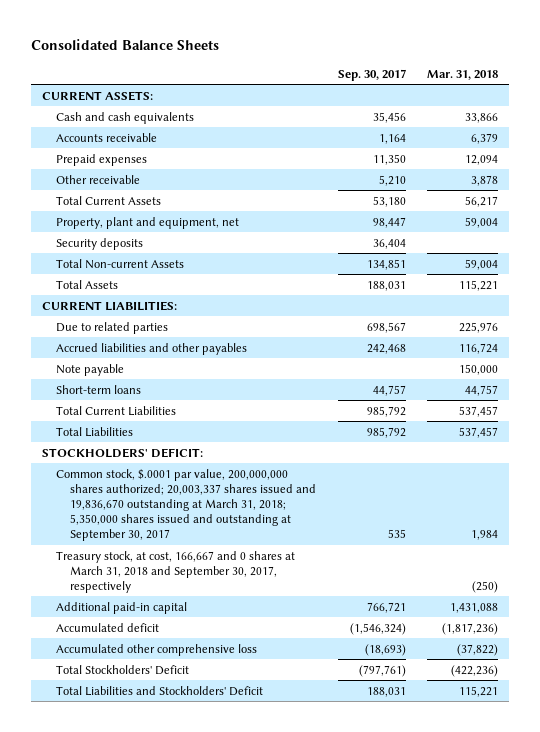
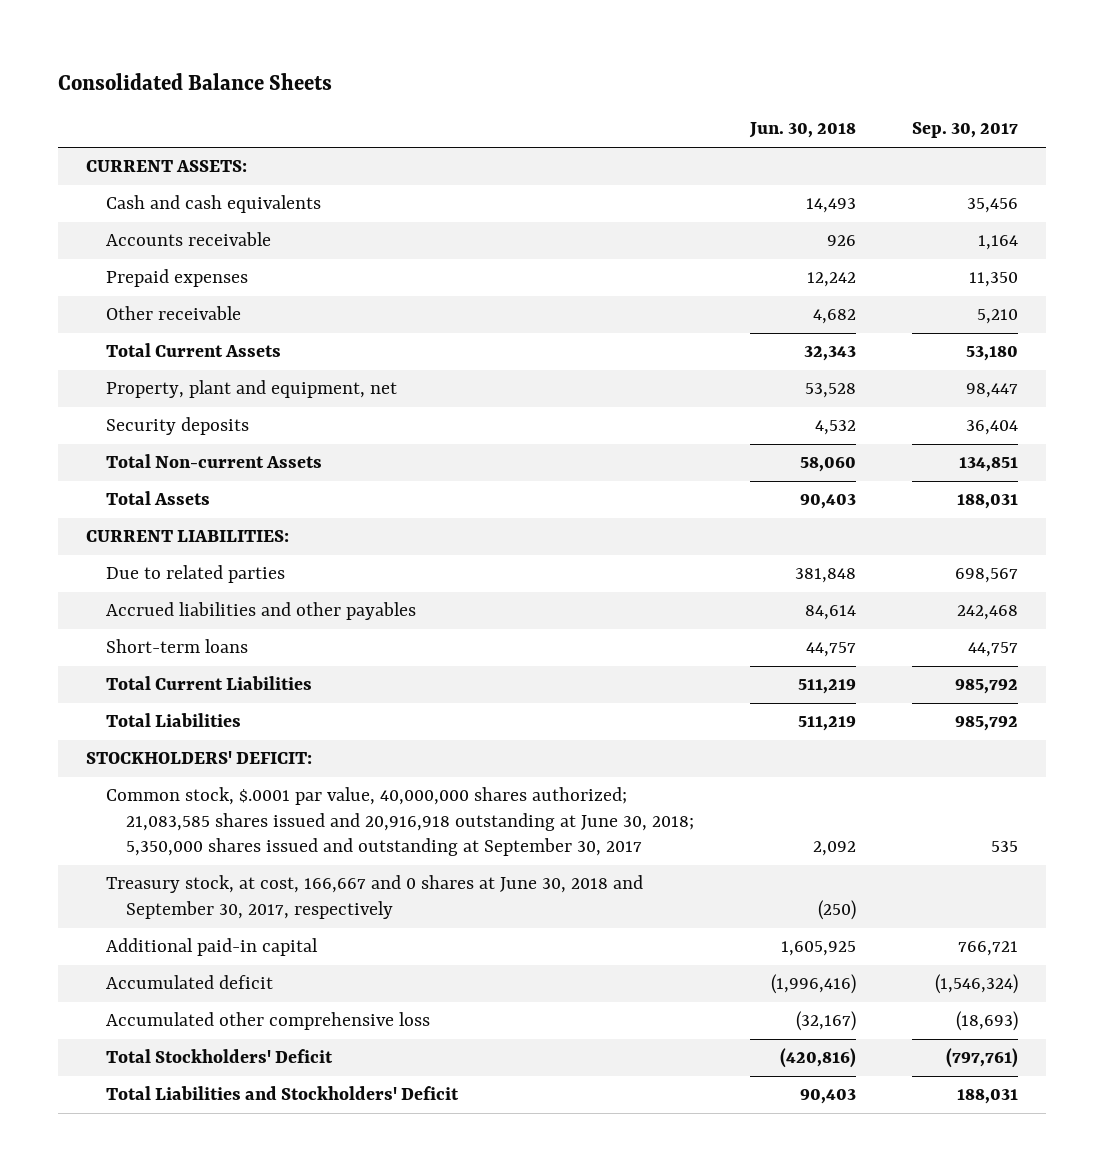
- | Sep. 30, 2017 | Mar. 31, 2018
+ | Jun. 30, 2018 | Sep. 30, 2017
- Note payable | | 150,000
- Common stock, $.0001 par value, 200,000,000 shares authorized; 20,003,337 shares issued and 19,836,670 outstanding at March 31, 2018; 5,350,000 shares issued and outstanding at September 30, 2017 | 535 | 1,984
- Treasury stock, at cost, 166,667 and 0 shares at March 31, 2018 and September 30, 2017, respectively | | (250)
+ Common stock, $.0001 par value, 40,000,000 shares authorized; 21,083,585 shares issued and 20,916,918 outstanding at June 30, 2018; 5,350,000 shares issued and outstanding at September 30, 2017 | 2,092 | 535
+ Treasury stock, at cost, 166,667 and 0 shares at June 30, 2018 and September 30, 2017, respectively | (250) |

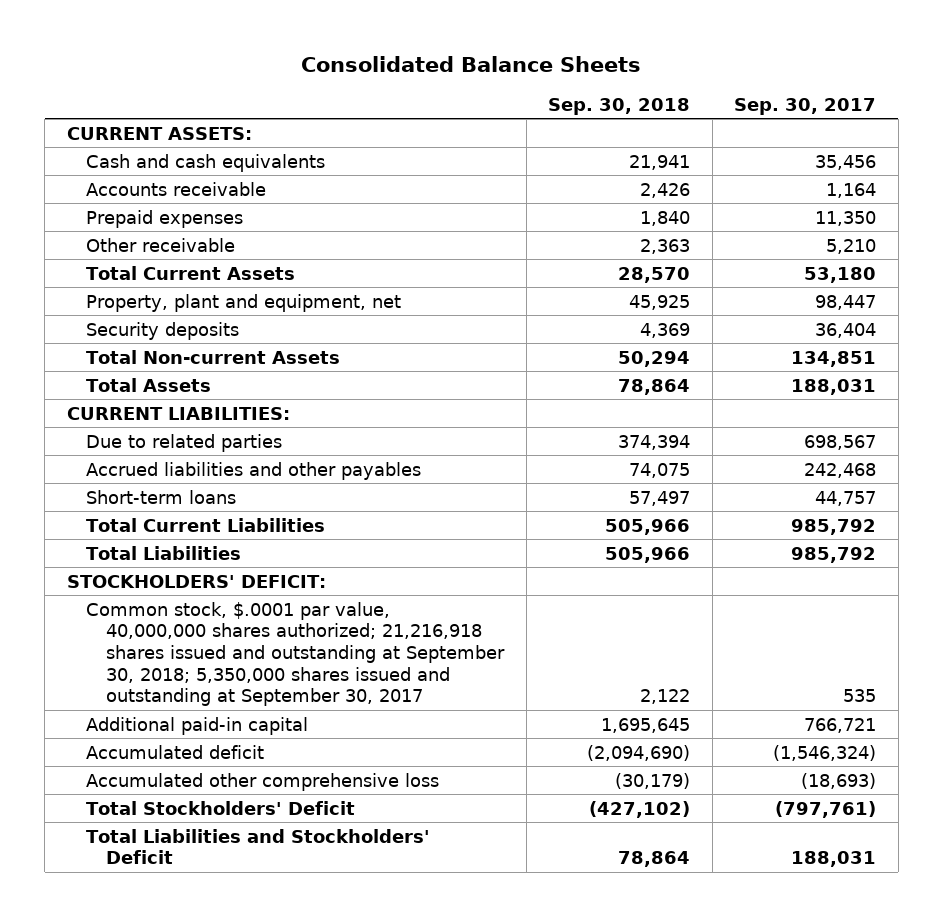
- | Jun. 30, 2018 | Sep. 30, 2017
+ | Sep. 30, 2018 | Sep. 30, 2017
- Common stock, $.0001 par value, 40,000,000 shares authorized; 21,083,585 shares issued and 20,916,918 outstanding at June 30, 2018; 5,350,000 shares issued and outstanding at September 30, 2017 | 2,092 | 535
- Treasury stock, at cost, 166,667 and 0 shares at June 30, 2018 and September 30, 2017, respectively | (250) |
+ Common stock, $.0001 par value, 40,000,000 shares authorized; 21,216,918 shares issued and outstanding at September 30, 2018; 5,350,000 shares issued and outstanding at September 30, 2017 | 2,122 | 535

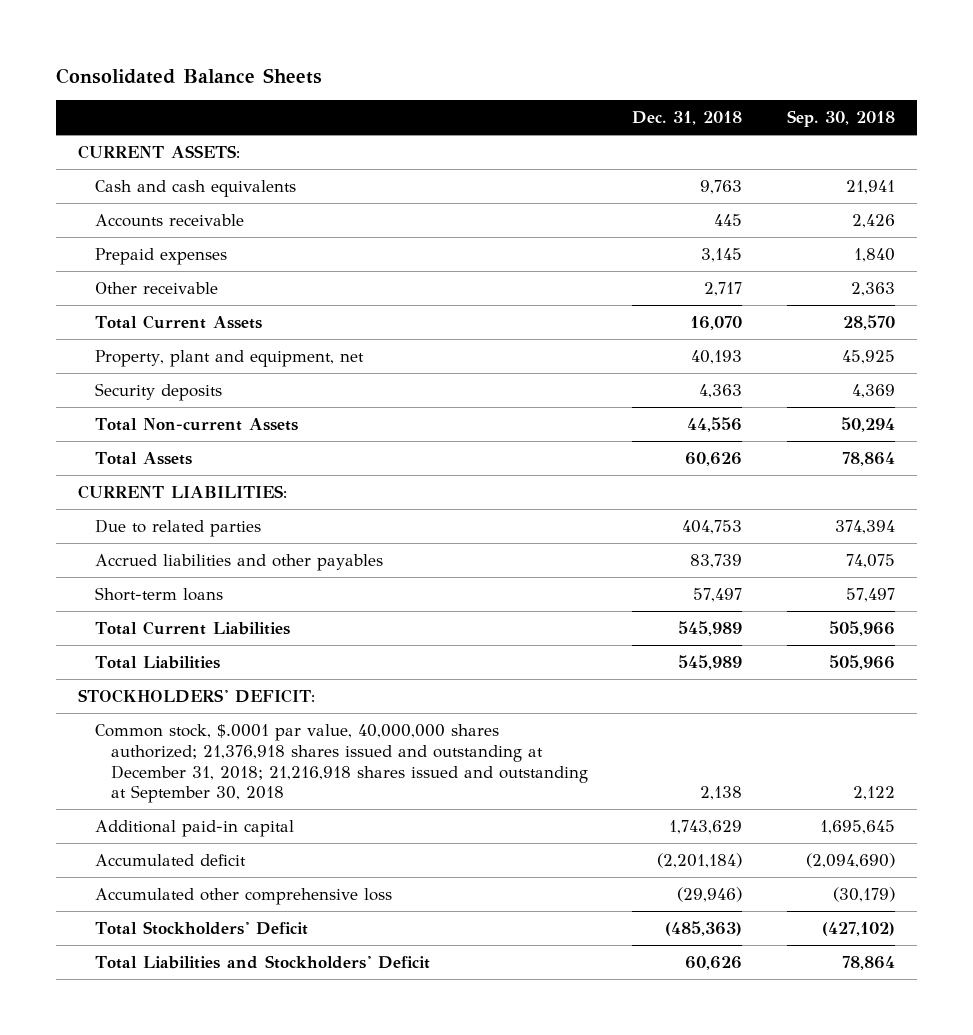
- | Sep. 30, 2018 | Sep. 30, 2017
+ | Dec. 31, 2018 | Sep. 30, 2018
- Common stock, $.0001 par value, 40,000,000 shares authorized; 21,216,918 shares issued and outstanding at September 30, 2018; 5,350,000 shares issued and outstanding at September 30, 2017 | 2,122 | 535
+ Common stock, $.0001 par value, 40,000,000 shares authorized; 21,376,918 shares issued and outstanding at December 31, 2018; 21,216,918 shares issued and outstanding at September 30, 2018 | 2,138 | 2,122

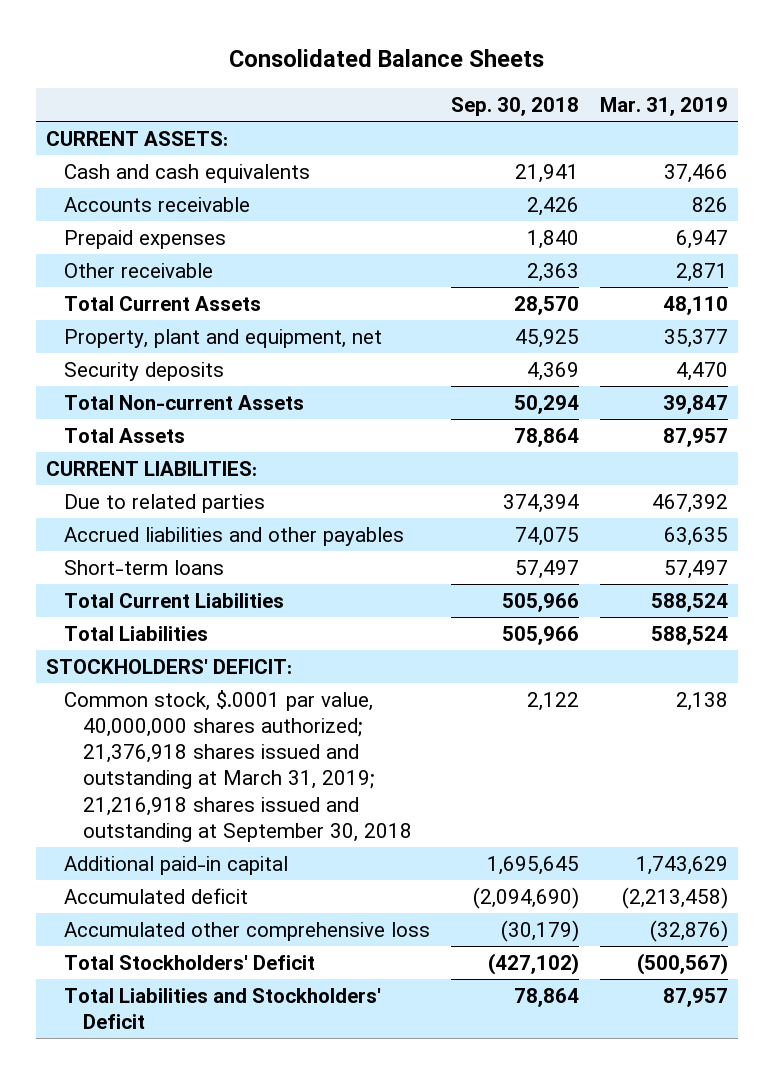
- | Dec. 31, 2018 | Sep. 30, 2018
+ | Sep. 30, 2018 | Mar. 31, 2019
- Common stock, $.0001 par value, 40,000,000 shares authorized; 21,376,918 shares issued and outstanding at December 31, 2018; 21,216,918 shares issued and outstanding at September 30, 2018 | 2,138 | 2,122
+ Common stock, $.0001 par value, 40,000,000 shares authorized; 21,376,918 shares issued and outstanding at March 31, 2019; 21,216,918 shares issued and outstanding at September 30, 2018 | 2,122 | 2,138

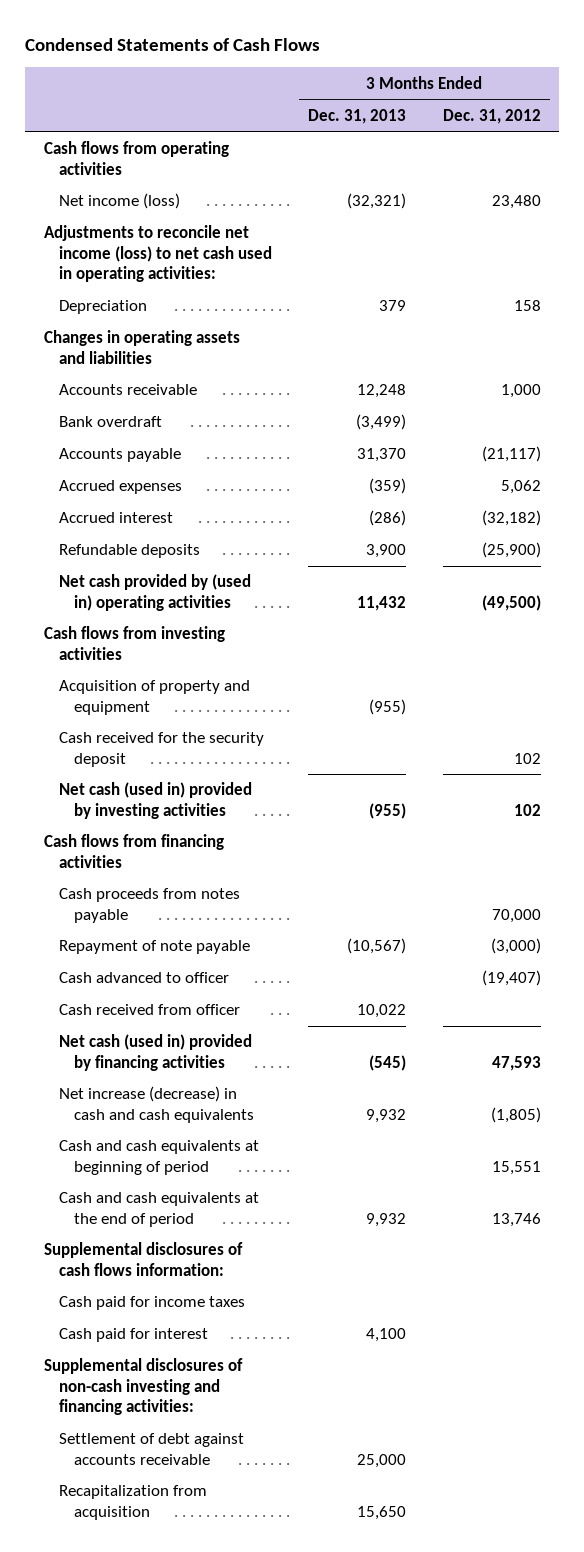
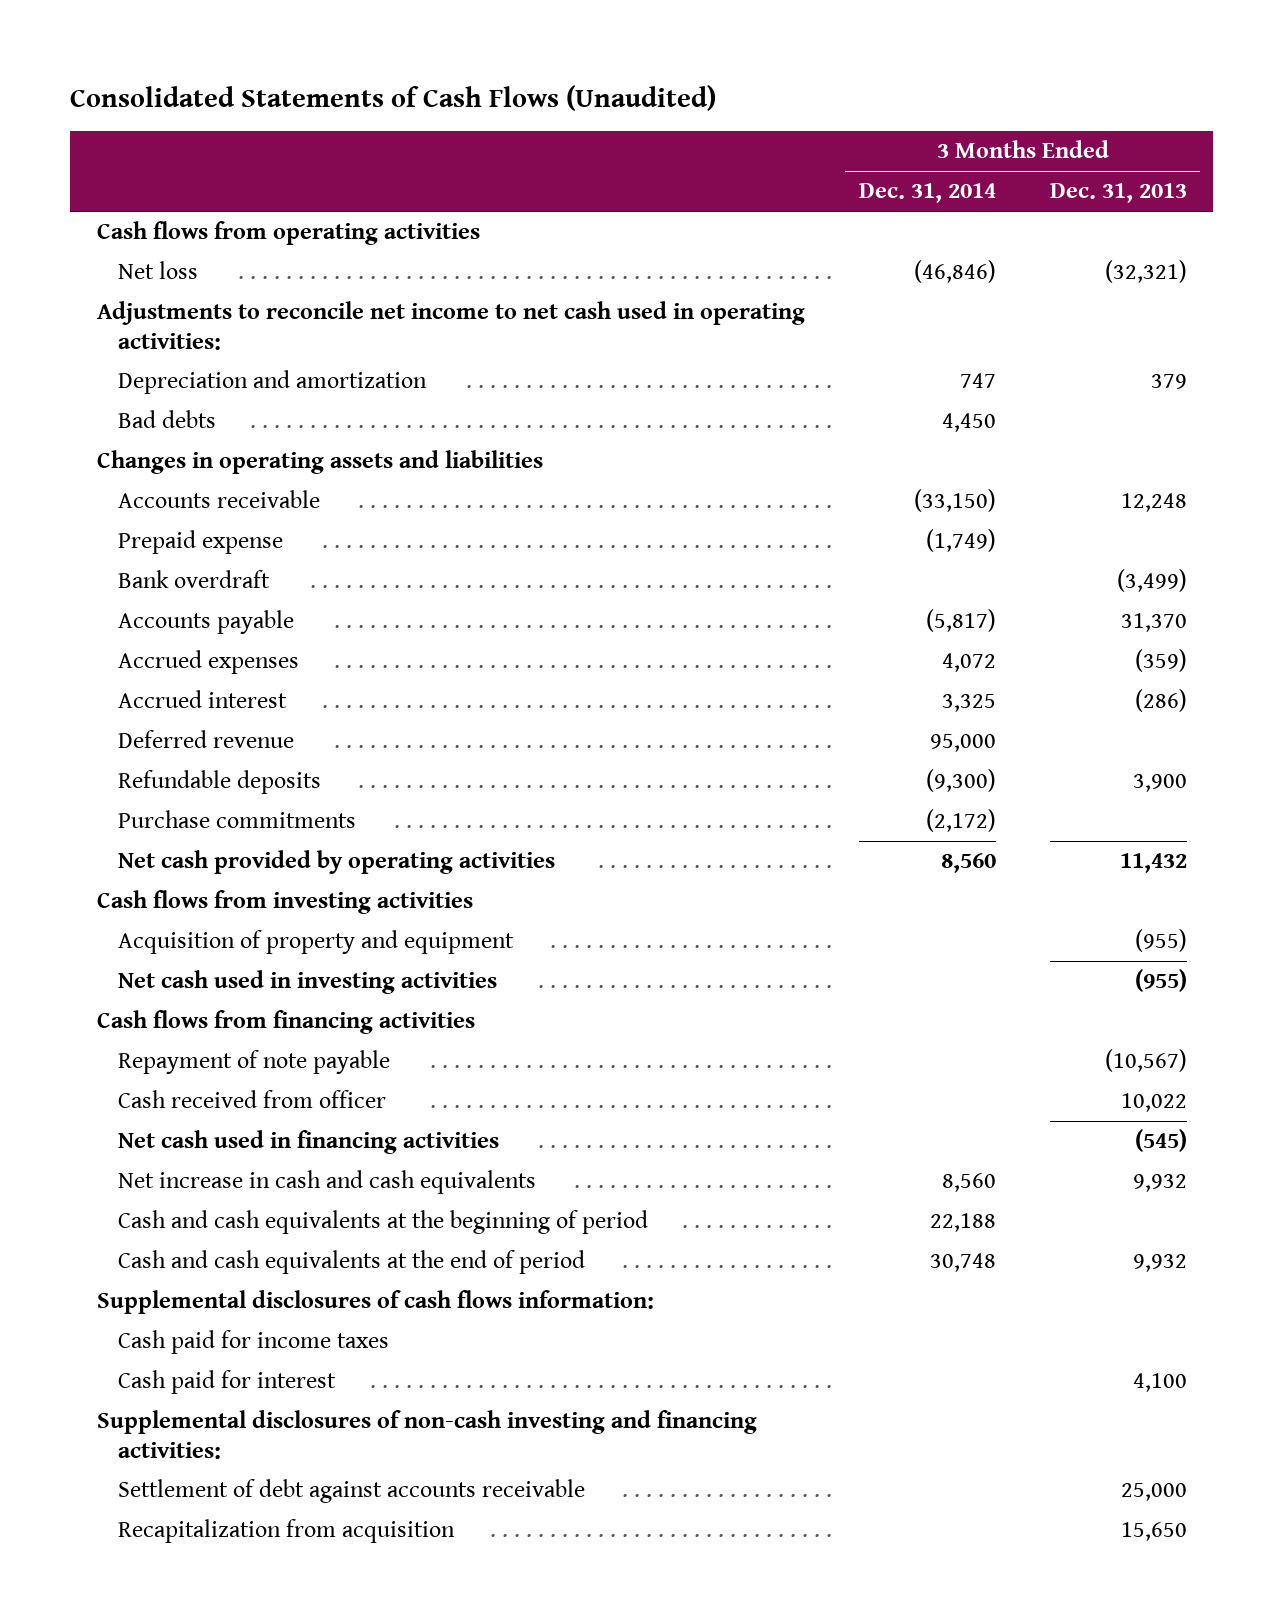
- Condensed Statements of Cash Flows
+ Consolidated Statements of Cash Flows (Unaudited)
- | 3 Months Ended Dec. 31, 2013 | 3 Months Ended Dec. 31, 2012
+ | 3 Months Ended Dec. 31, 2014 | 3 Months Ended Dec. 31, 2013
- Net income (loss) | (32,321) | 23,480
- Adjustments to reconcile net income (loss) to net cash used in operating activities:
- Depreciation | 379 | 158
+ Net loss | (46,846) | (32,321)
+ Adjustments to reconcile net income to net cash used in operating activities:
+ Depreciation and amortization | 747 | 379
+ Bad debts | 4,450 |
+ Prepaid expense | (1,749) |
+ Deferred revenue | 95,000 |
- Net cash provided by (used in) operating activities | 11,432 | (49,500)
+ Purchase commitments | (2,172) |
+ Net cash provided by operating activities | 8,560 | 11,432
- Cash received for the security deposit | | 102
- Net cash (used in) provided by investing activities | (955) | 102
+ Net cash used in investing activities | | (955)
- Cash proceeds from notes payable | | 70,000
- Cash advanced to officer | | (19,407)
- Net cash (used in) provided by financing activities | (545) | 47,593
- Net increase (decrease) in cash and cash equivalents | 9,932 | (1,805)
- Cash and cash equivalents at beginning of period | | 15,551
+ Net cash used in financing activities | | (545)
+ Net increase in cash and cash equivalents | 8,560 | 9,932
+ Cash and cash equivalents at the beginning of period | 22,188 |

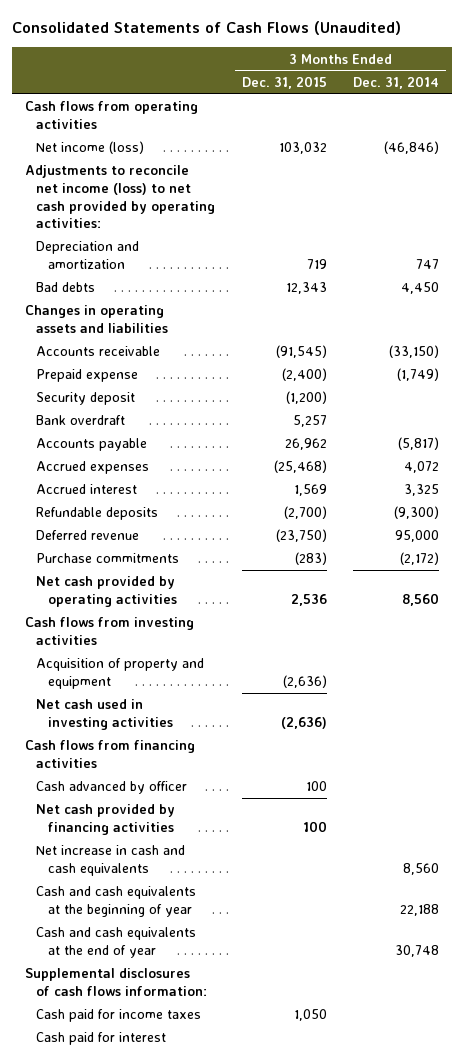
- | 3 Months Ended Dec. 31, 2014 | 3 Months Ended Dec. 31, 2013
+ | 3 Months Ended Dec. 31, 2015 | 3 Months Ended Dec. 31, 2014
- Net loss | (46,846) | (32,321)
- Adjustments to reconcile net income to net cash used in operating activities:
+ Net income (loss) | 103,032 | (46,846)
+ Adjustments to reconcile net income (loss) to net cash provided by operating activities:
+ Security deposit | (1,200) |
moved down: Deferred revenue | (23,750) | 95,000
- Repayment of note payable | | (10,567)
- Cash received from officer | | 10,022
- Net cash used in financing activities | | (545)
+ Cash advanced by officer | 100 |
+ Net cash provided by financing activities | 100 |
- Cash and cash equivalents at the beginning of period | 22,188 |
- Cash and cash equivalents at the end of period | 30,748 | 9,932
+ Cash and cash equivalents at the beginning of year | | 22,188
+ Cash and cash equivalents at the end of year | | 30,748
- Supplemental disclosures of non-cash investing and financing activities:
- Settlement of debt against accounts receivable | | 25,000
- Recapitalization from acquisition | | 15,650

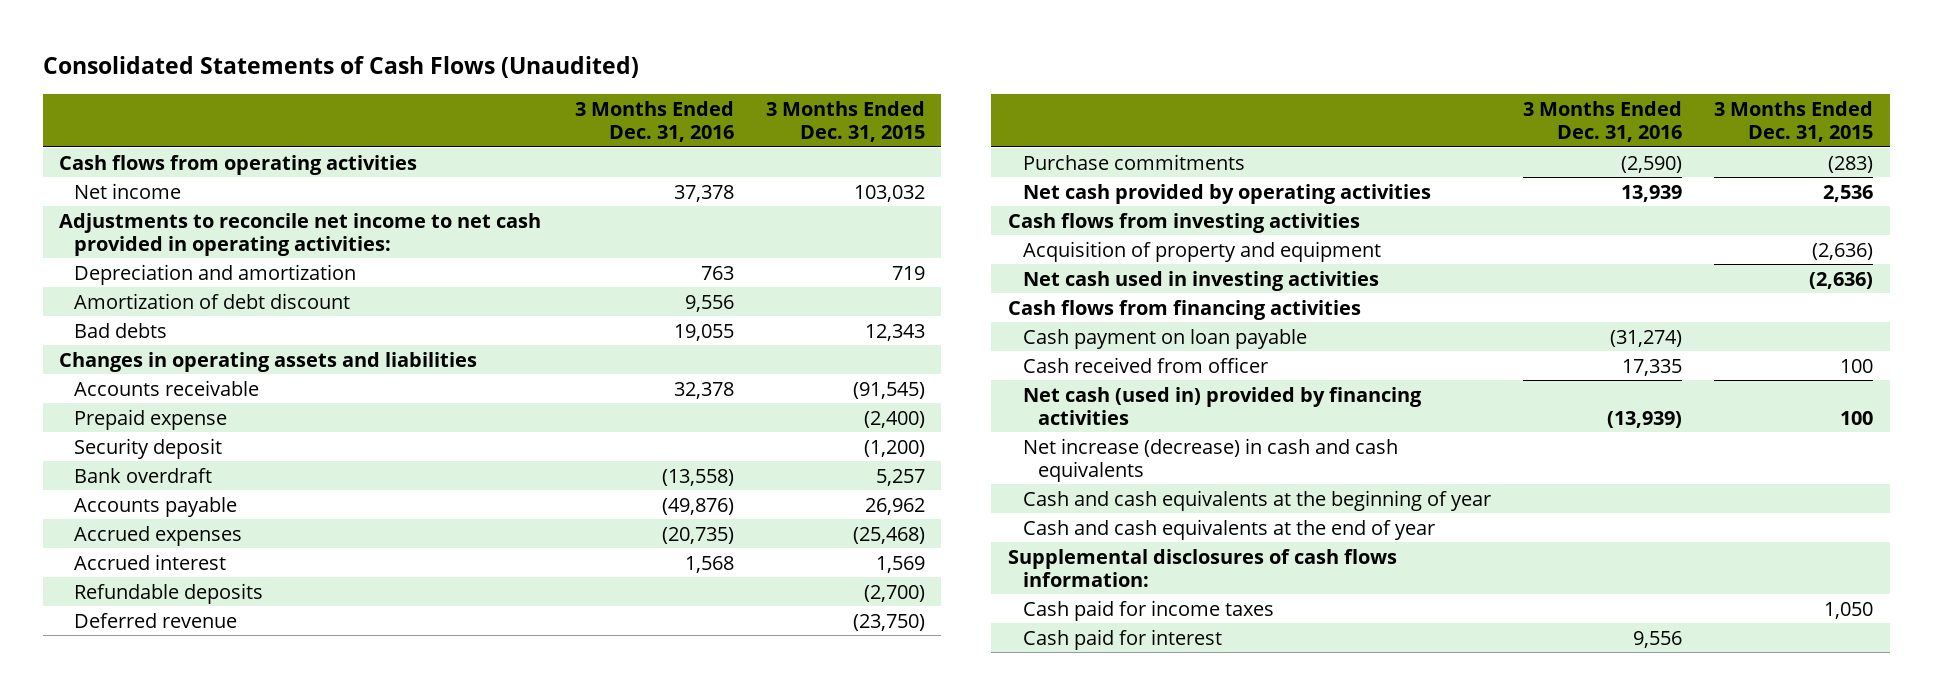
- | 3 Months Ended Dec. 31, 2015 | 3 Months Ended Dec. 31, 2014
+ | 3 Months Ended Dec. 31, 2016 | 3 Months Ended Dec. 31, 2015
- Net income (loss) | 103,032 | (46,846)
- Adjustments to reconcile net income (loss) to net cash provided by operating activities:
+ Net income | 37,378 | 103,032
+ Adjustments to reconcile net income to net cash provided in operating activities:
+ Amortization of debt discount | 9,556 |
- Cash advanced by officer | 100 |
- Net cash provided by financing activities | 100 |
- Net increase in cash and cash equivalents | | 8,560
+ Cash payment on loan payable | (31,274) |
+ Cash received from officer | 17,335 | 100
+ Net cash (used in) provided by financing activities | (13,939) | 100
+ Net increase (decrease) in cash and cash equivalents

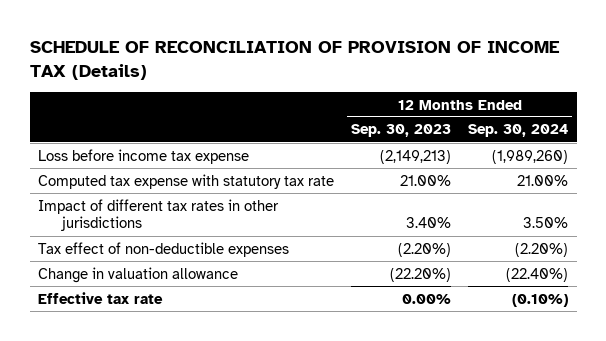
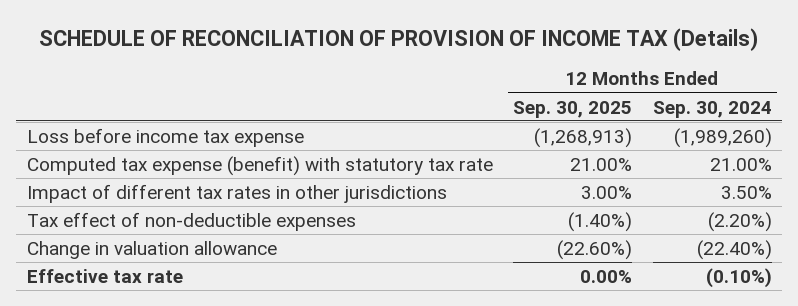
- | 12 Months Ended Sep. 30, 2023 | 12 Months Ended Sep. 30, 2024
+ | 12 Months Ended Sep. 30, 2025 | 12 Months Ended Sep. 30, 2024
- Computed tax expense with statutory tax rate | 21.00% | 21.00%
+ Computed tax expense (benefit) with statutory tax rate | 21.00% | 21.00%

